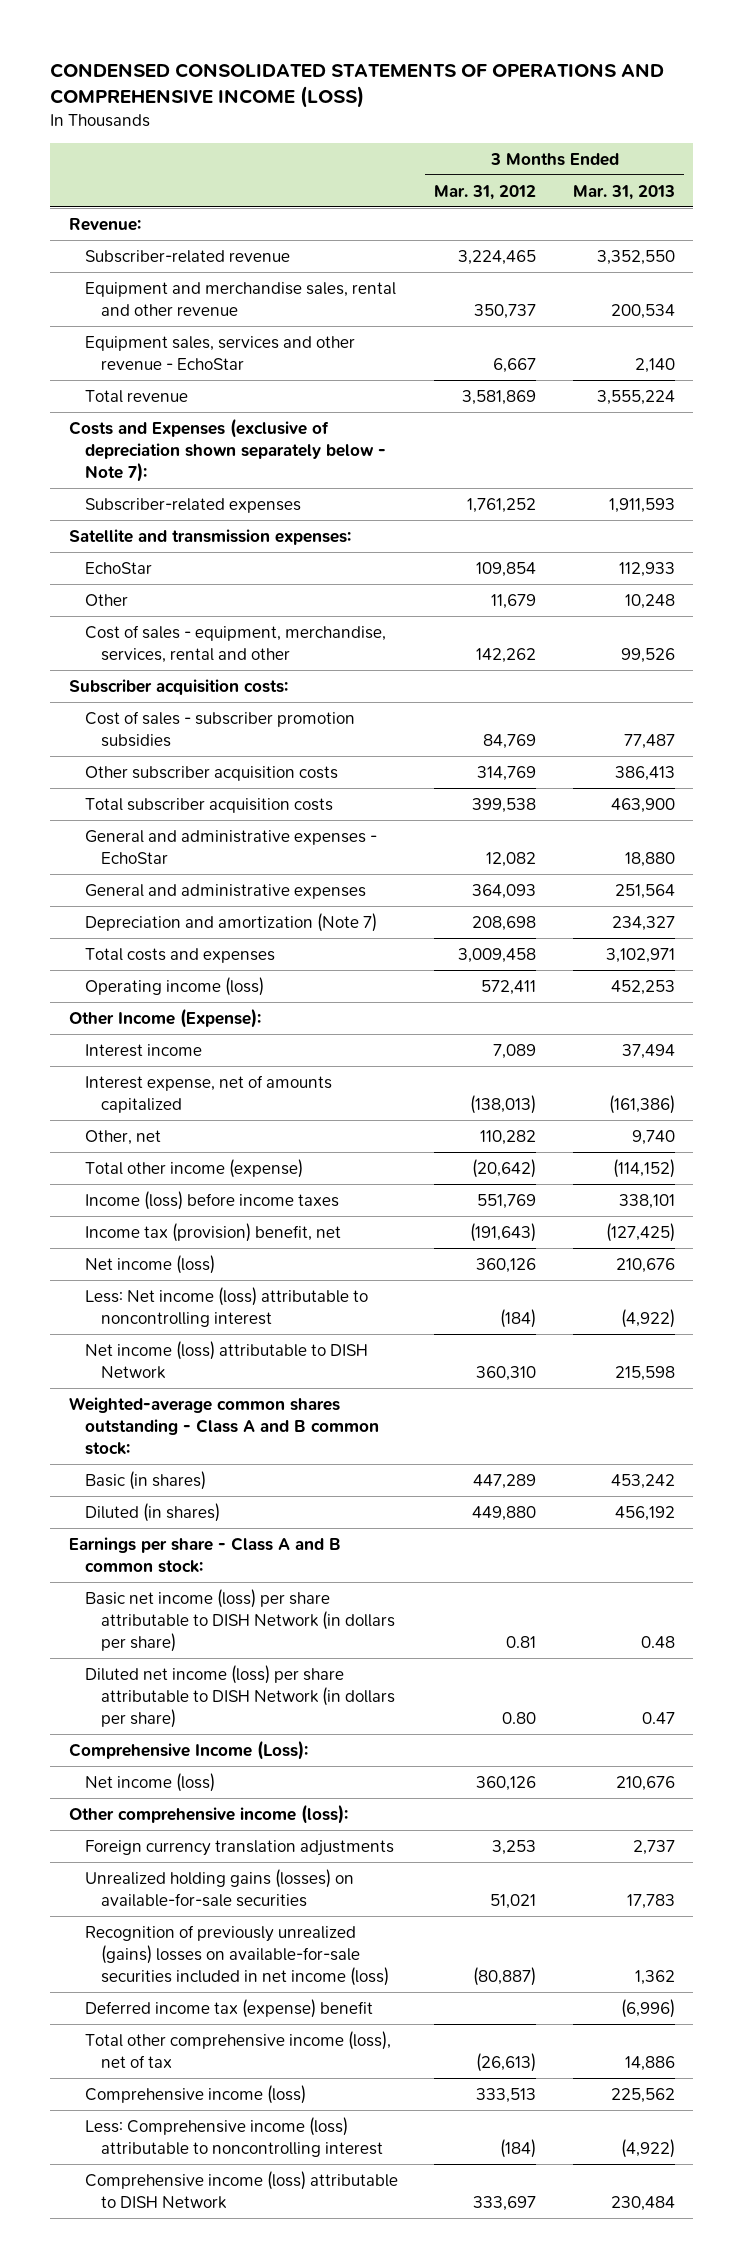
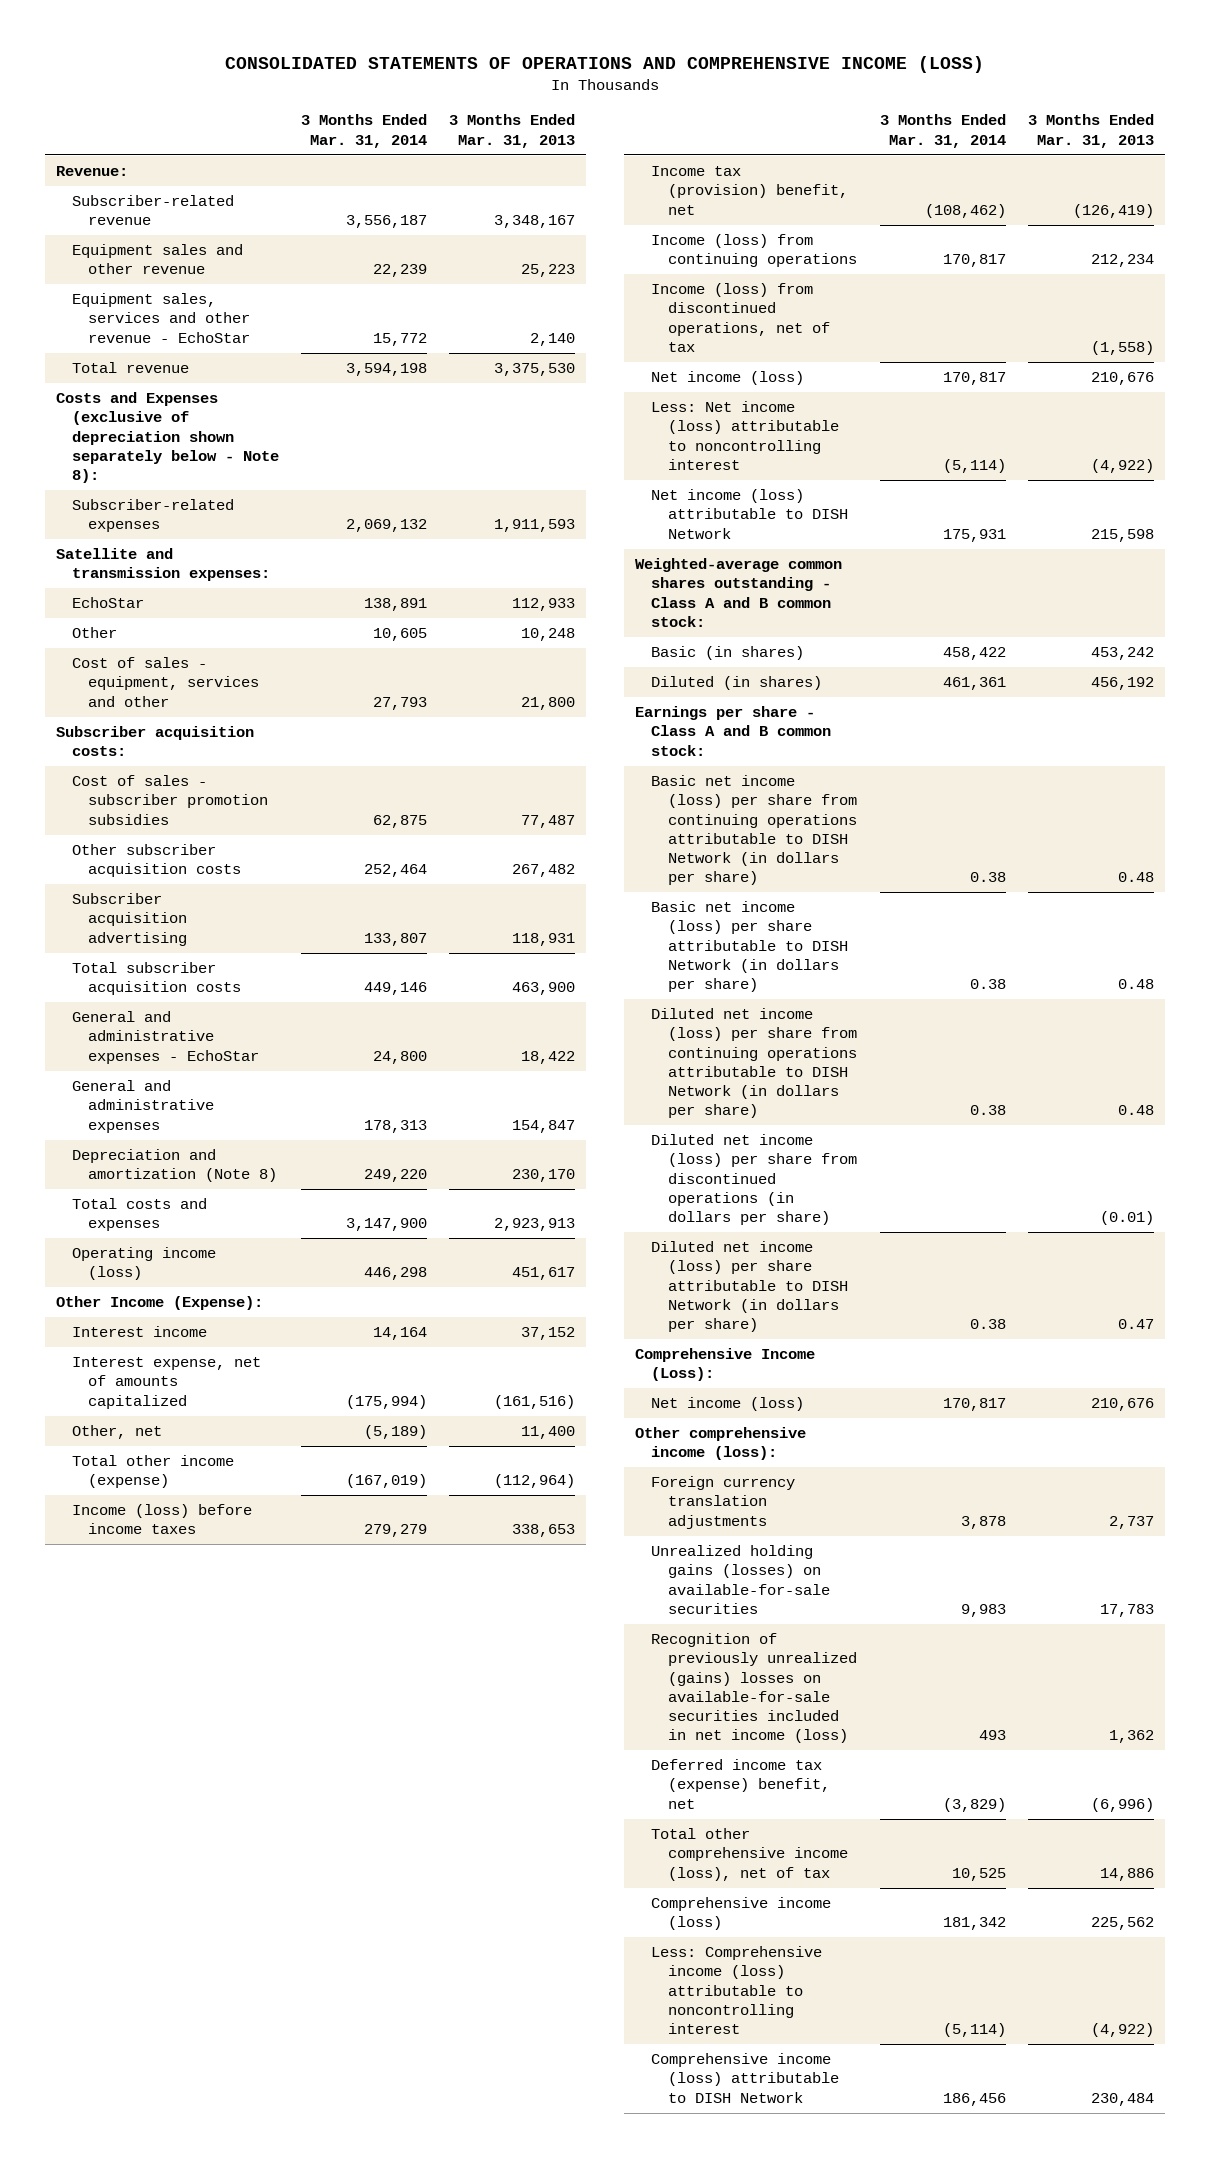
- CONDENSED CONSOLIDATED STATEMENTS OF OPERATIONS AND COMPREHENSIVE INCOME (LOSS)
+ CONSOLIDATED STATEMENTS OF OPERATIONS AND COMPREHENSIVE INCOME (LOSS)
- | 3 Months Ended Mar. 31, 2012 | 3 Months Ended Mar. 31, 2013
+ | 3 Months Ended Mar. 31, 2014 | 3 Months Ended Mar. 31, 2013
- Subscriber-related revenue | 3,224,465 | 3,352,550
- Equipment and merchandise sales, rental and other revenue | 350,737 | 200,534
+ Subscriber-related revenue | 3,556,187 | 3,348,167
+ Equipment sales and other revenue | 22,239 | 25,223
- Total revenue | 3,581,869 | 3,555,224
- Costs and Expenses (exclusive of depreciation shown separately below - Note 7):
+ Total revenue | 3,594,198 | 3,375,530
+ Costs and Expenses (exclusive of depreciation shown separately below - Note 8):
- Cost of sales - equipment, merchandise, services, rental and other | 142,262 | 99,526
+ Cost of sales - equipment, services and other | 27,793 | 21,800
- Other subscriber acquisition costs | 314,769 | 386,413
+ Other subscriber acquisition costs | 252,464 | 267,482
+ Subscriber acquisition advertising | 133,807 | 118,931
- General and administrative expenses - EchoStar | 12,082 | 18,880
- General and administrative expenses | 364,093 | 251,564
- Depreciation and amortization (Note 7) | 208,698 | 234,327
- Total costs and expenses | 3,009,458 | 3,102,971
- Operating income (loss) | 572,411 | 452,253
+ General and administrative expenses - EchoStar | 24,800 | 18,422
+ General and administrative expenses | 178,313 | 154,847
+ Depreciation and amortization (Note 8) | 249,220 | 230,170
+ Total costs and expenses | 3,147,900 | 2,923,913
+ Operating income (loss) | 446,298 | 451,617
- Interest income | 7,089 | 37,494
- Interest expense, net of amounts capitalized | (138,013) | (161,386)
- Other, net | 110,282 | 9,740
- Total other income (expense) | (20,642) | (114,152)
- Income (loss) before income taxes | 551,769 | 338,101
- Income tax (provision) benefit, net | (191,643) | (127,425)
+ Interest income | 14,164 | 37,152
+ Interest expense, net of amounts capitalized | (175,994) | (161,516)
+ Other, net | (5,189) | 11,400
+ Total other income (expense) | (167,019) | (112,964)
+ Income (loss) before income taxes | 279,279 | 338,653
+ Income tax (provision) benefit, net | (108,462) | (126,419)
+ Income (loss) from continuing operations | 170,817 | 212,234
+ Income (loss) from discontinued operations, net of tax | | (1,558)
+ Basic net income (loss) per share from continuing operations attributable to DISH Network (in dollars per share) | 0.38 | 0.48
+ Diluted net income (loss) per share from continuing operations attributable to DISH Network (in dollars per share) | 0.38 | 0.48
+ Diluted net income (loss) per share from discontinued operations (in dollars per share) | | (0.01)
- Deferred income tax (expense) benefit | | (6,996)
+ Deferred income tax (expense) benefit, net | (3,829) | (6,996)

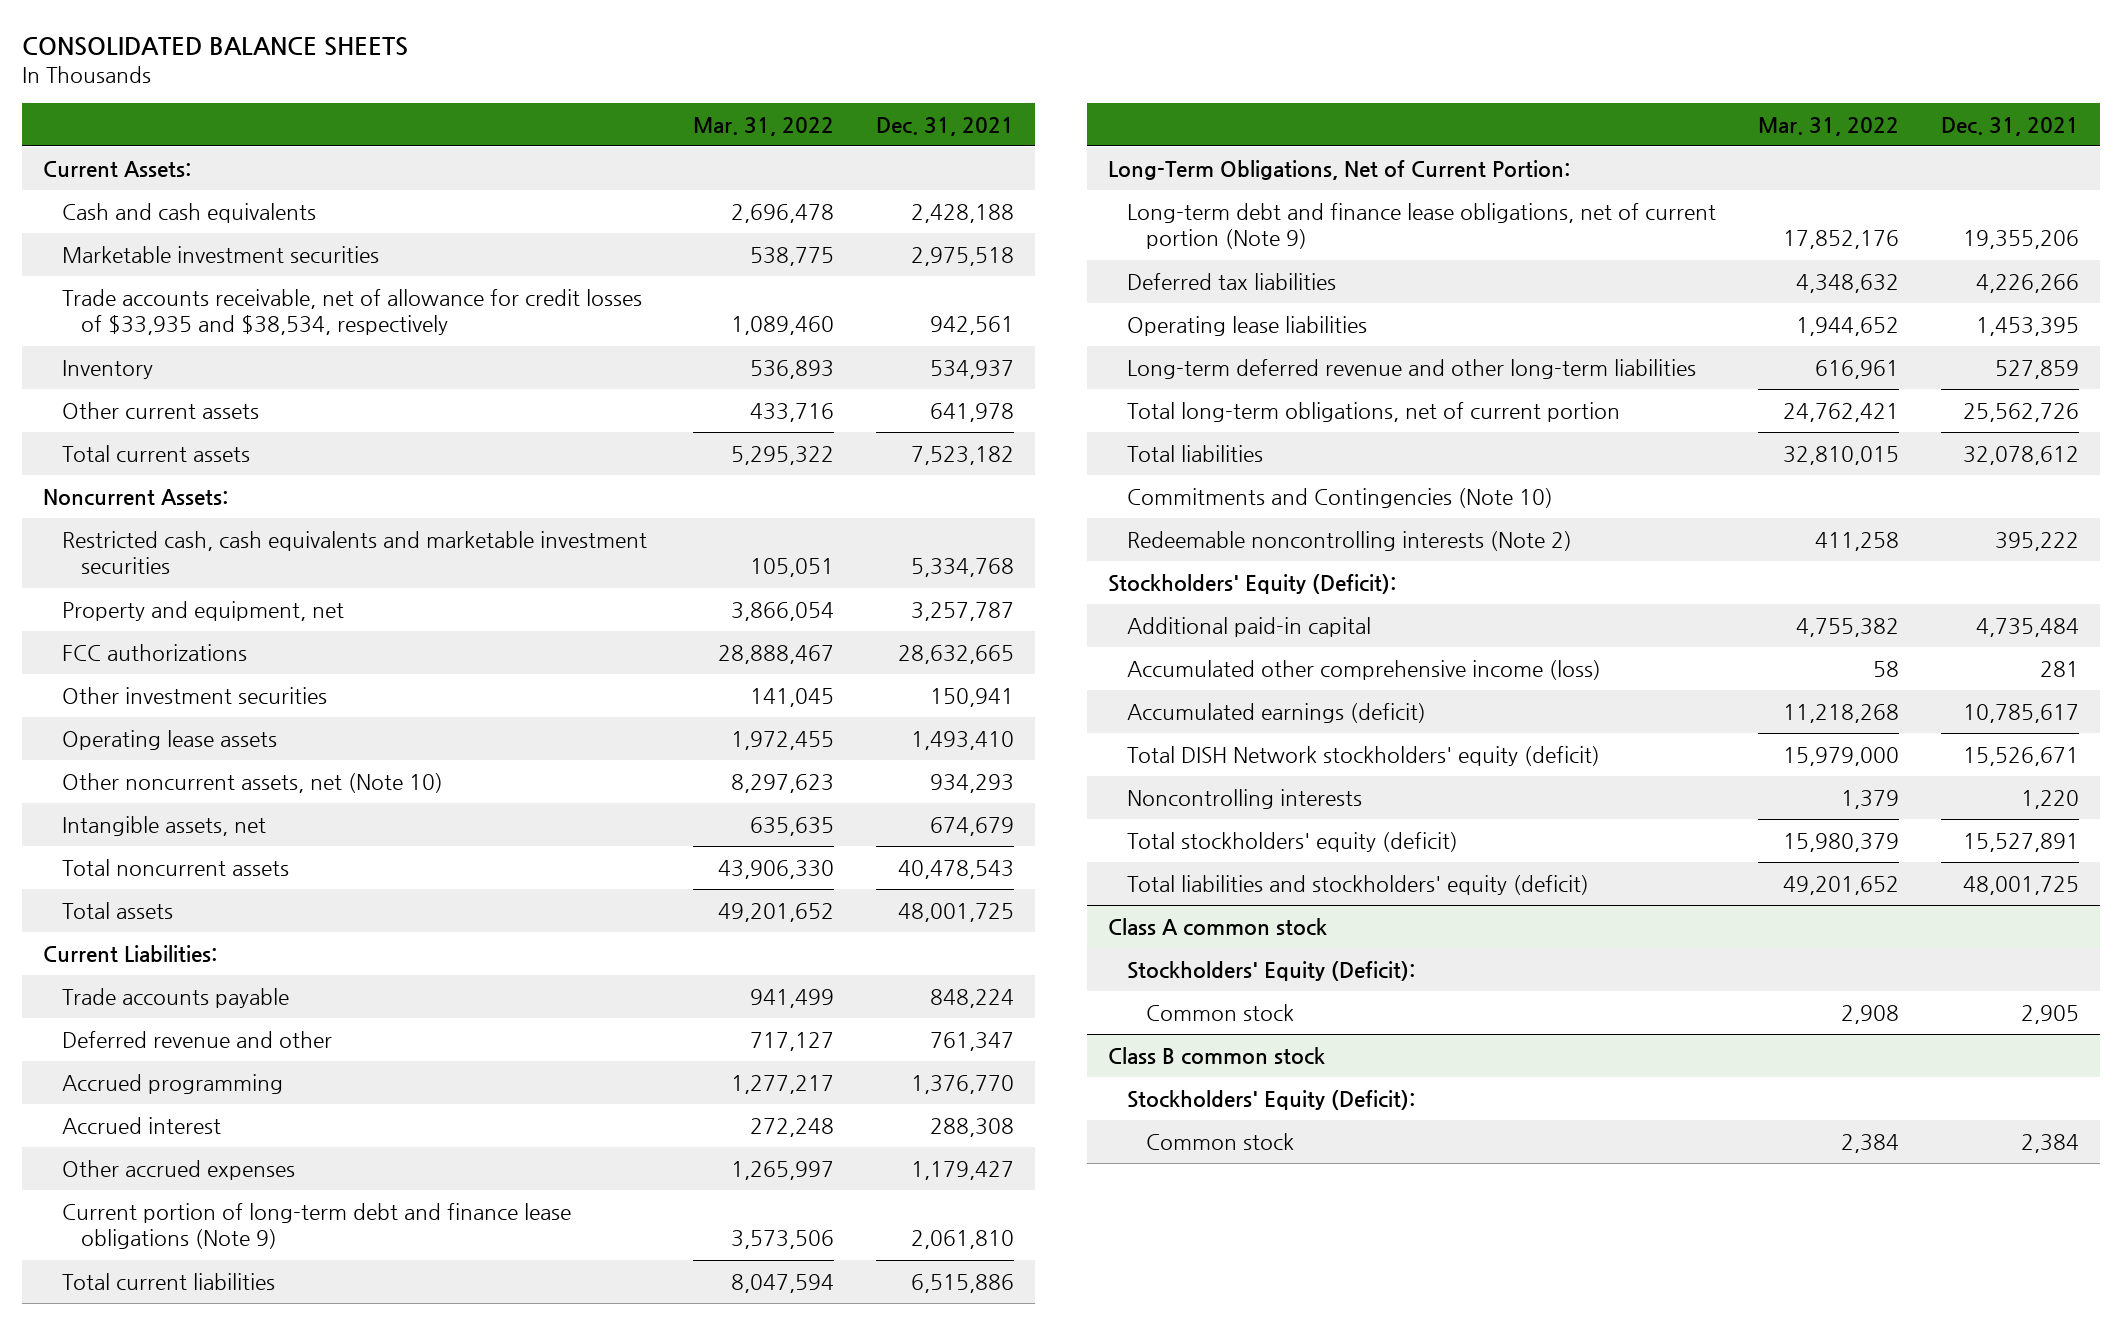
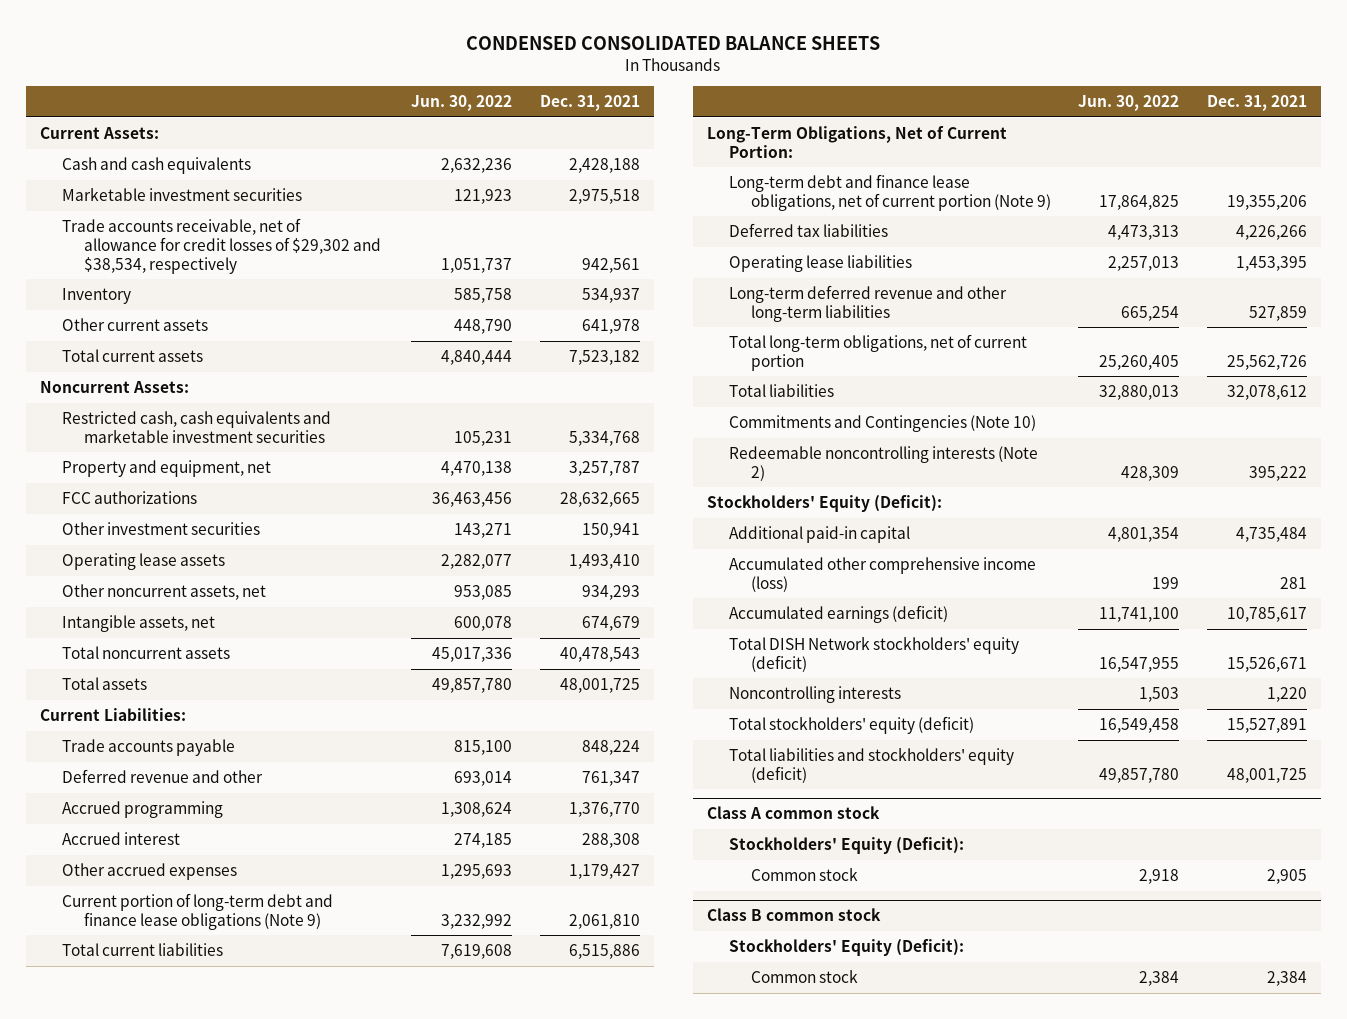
- CONSOLIDATED BALANCE SHEETS
+ CONDENSED CONSOLIDATED BALANCE SHEETS
- | Mar. 31, 2022 | Dec. 31, 2021
+ | Jun. 30, 2022 | Dec. 31, 2021
- Trade accounts receivable, net of allowance for credit losses of $33,935 and $38,534, respectively | 1,089,460 | 942,561
+ Trade accounts receivable, net of allowance for credit losses of $29,302 and $38,534, respectively | 1,051,737 | 942,561
- Other noncurrent assets, net (Note 10) | 8,297,623 | 934,293
+ Other noncurrent assets, net | 953,085 | 934,293

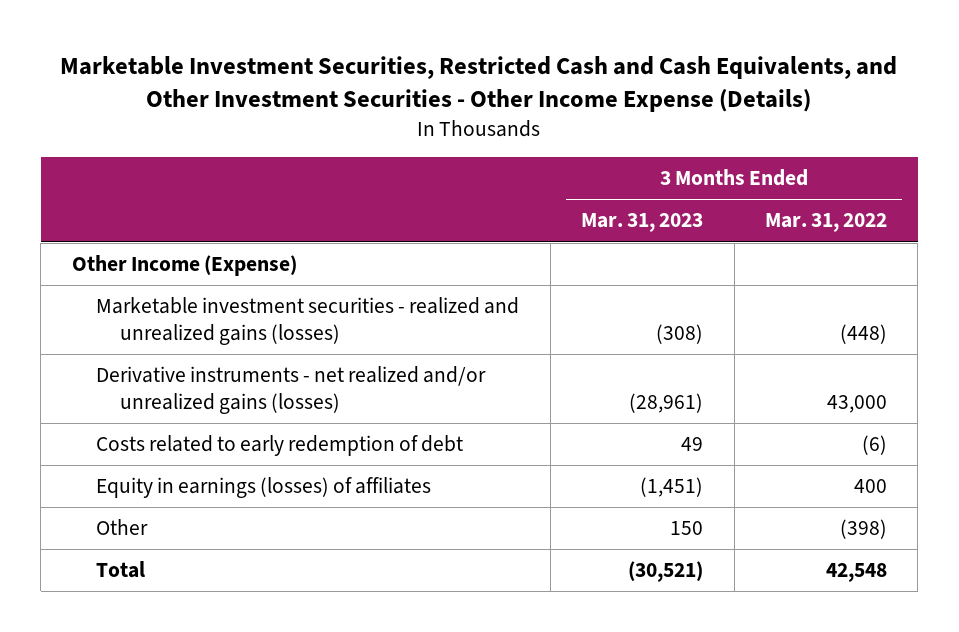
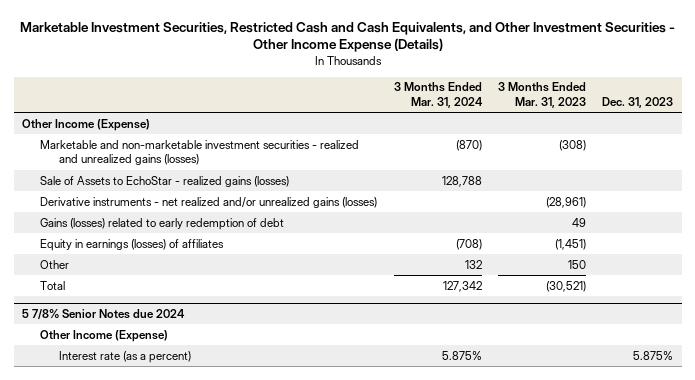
- | 3 Months Ended Mar. 31, 2023 | 3 Months Ended Mar. 31, 2022
+ | 3 Months Ended Mar. 31, 2024 | 3 Months Ended Mar. 31, 2023 | Dec. 31, 2023
- Marketable investment securities - realized and unrealized gains (losses) | (308) | (448)
+ Marketable and non-marketable investment securities - realized and unrealized gains (losses) | (870) | (308) |
+ Sale of Assets to EchoStar - realized gains (losses) | 128,788 | |
- Costs related to early redemption of debt | 49 | (6)
+ Gains (losses) related to early redemption of debt | | 49 |
+ 5 7/8% Senior Notes due 2024
+ Other Income (Expense)
+ Interest rate (as a percent) | 5.875% | | 5.875%

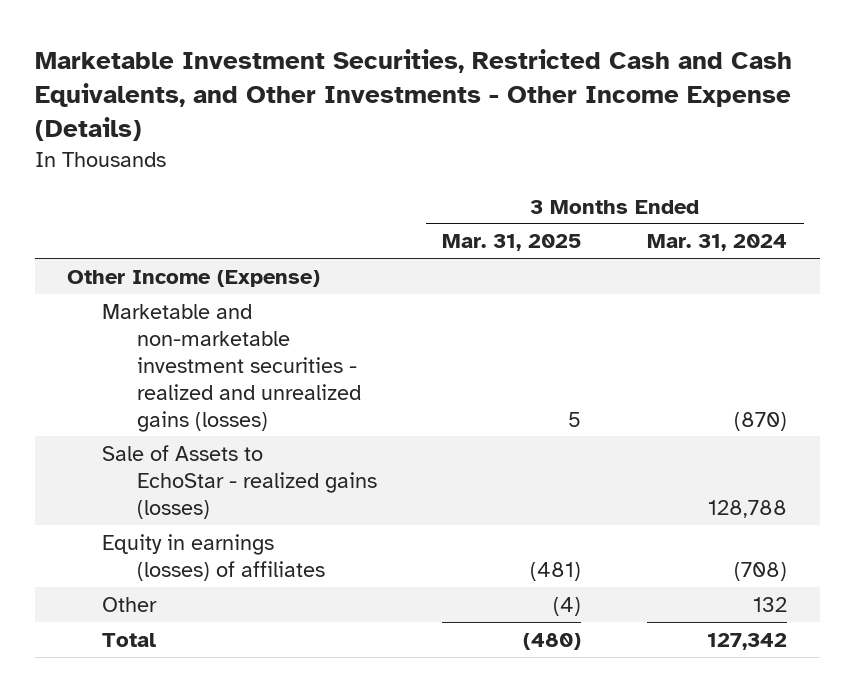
- Marketable Investment Securities, Restricted Cash and Cash Equivalents, and Other Investment Securities - Other Income Expense (Details)
+ Marketable Investment Securities, Restricted Cash and Cash Equivalents, and Other Investments - Other Income Expense (Details)
- | 3 Months Ended Mar. 31, 2024 | 3 Months Ended Mar. 31, 2023 | Dec. 31, 2023
+ | 3 Months Ended Mar. 31, 2025 | 3 Months Ended Mar. 31, 2024
- Derivative instruments - net realized and/or unrealized gains (losses) | | (28,961) |
- Gains (losses) related to early redemption of debt | | 49 |
- 5 7/8% Senior Notes due 2024
- Other Income (Expense)
- Interest rate (as a percent) | 5.875% | | 5.875%

